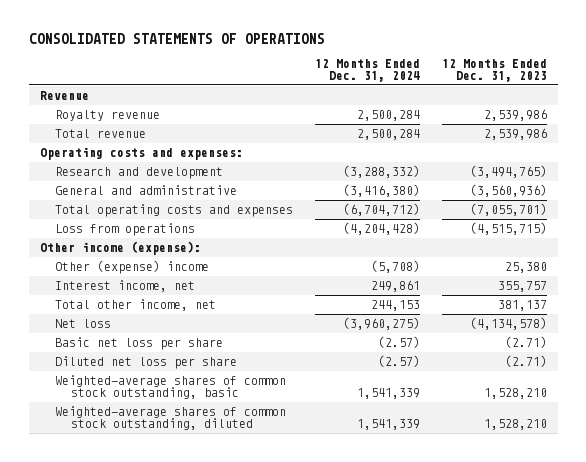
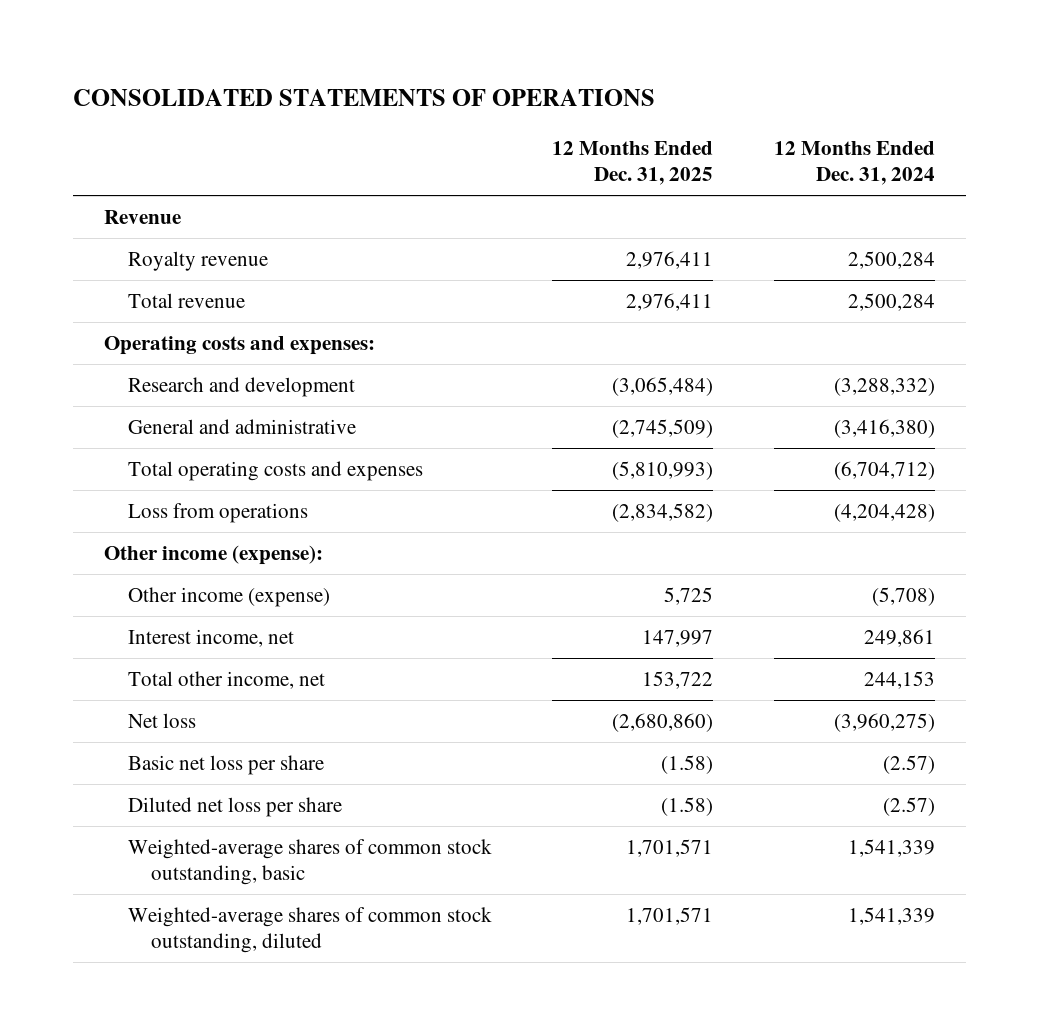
- | 12 Months Ended Dec. 31, 2024 | 12 Months Ended Dec. 31, 2023
+ | 12 Months Ended Dec. 31, 2025 | 12 Months Ended Dec. 31, 2024
- Other (expense) income | (5,708) | 25,380
+ Other income (expense) | 5,725 | (5,708)

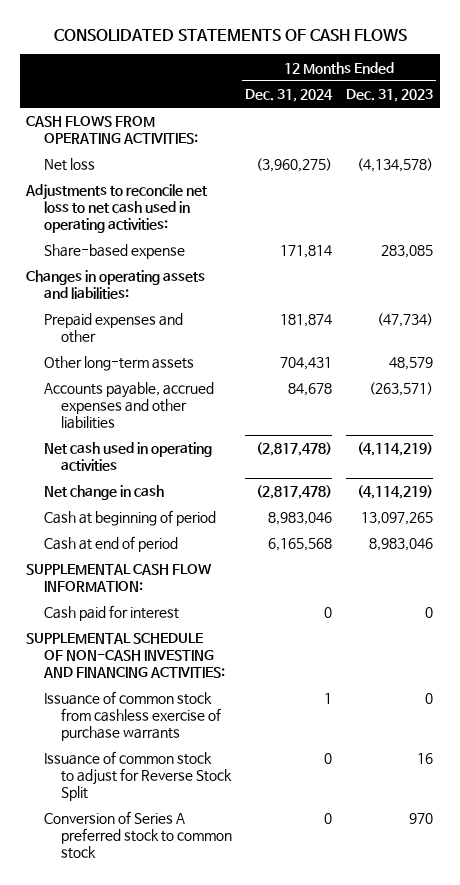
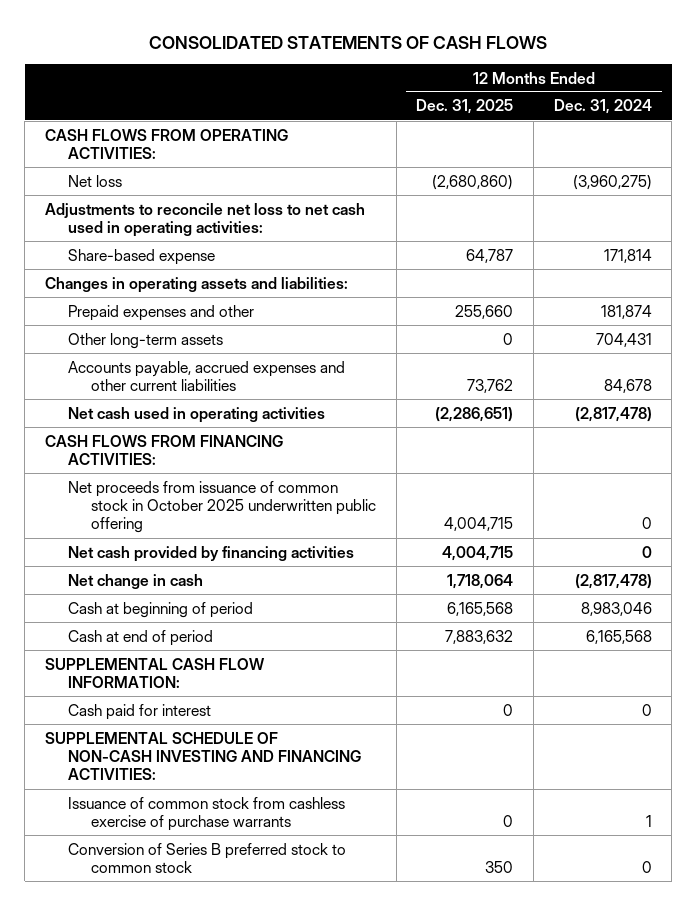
- | 12 Months Ended Dec. 31, 2024 | 12 Months Ended Dec. 31, 2023
+ | 12 Months Ended Dec. 31, 2025 | 12 Months Ended Dec. 31, 2024
- Accounts payable, accrued expenses and other liabilities | 84,678 | (263,571)
+ Accounts payable, accrued expenses and other current liabilities | 73,762 | 84,678
+ CASH FLOWS FROM FINANCING ACTIVITIES:
+ Net proceeds from issuance of common stock in October 2025 underwritten public offering | 4,004,715 | 0
+ Net cash provided by financing activities | 4,004,715 | 0
- Issuance of common stock to adjust for Reverse Stock Split | 0 | 16
- Conversion of Series A preferred stock to common stock | 0 | 970
+ Conversion of Series B preferred stock to common stock | 350 | 0

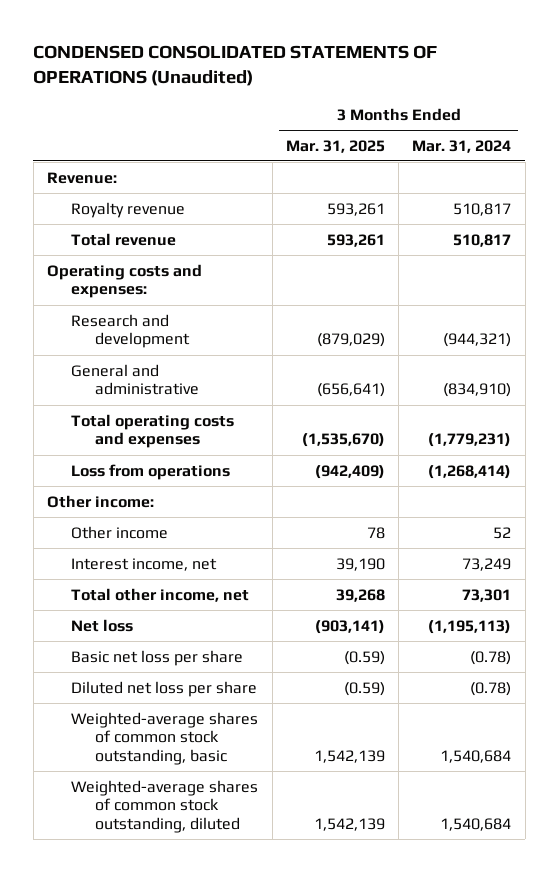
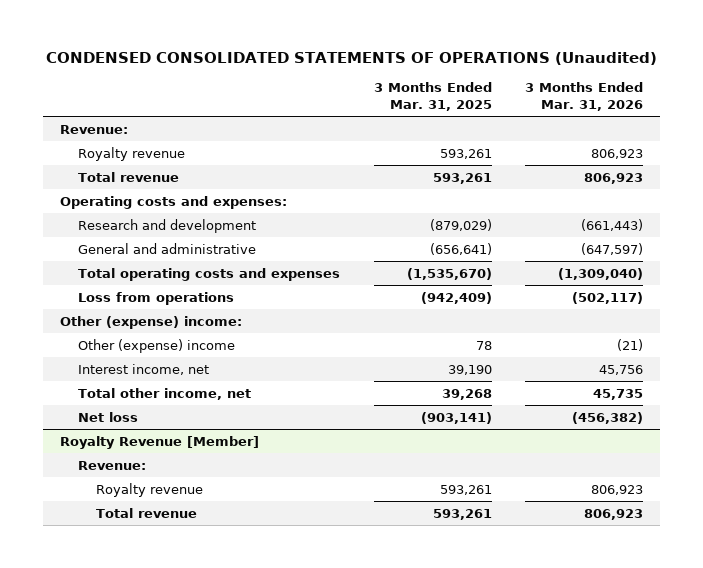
- | 3 Months Ended Mar. 31, 2025 | 3 Months Ended Mar. 31, 2024
+ | 3 Months Ended Mar. 31, 2025 | 3 Months Ended Mar. 31, 2026
- Other income:
- Other income | 78 | 52
+ Other (expense) income:
+ Other (expense) income | 78 | (21)
- Basic net loss per share | (0.59) | (0.78)
- Diluted net loss per share | (0.59) | (0.78)
- Weighted-average shares of common stock outstanding, basic | 1,542,139 | 1,540,684
- Weighted-average shares of common stock outstanding, diluted | 1,542,139 | 1,540,684
+ Royalty Revenue [Member]
+ Revenue:
+ Royalty revenue | 593,261 | 806,923
+ Total revenue | 593,261 | 806,923

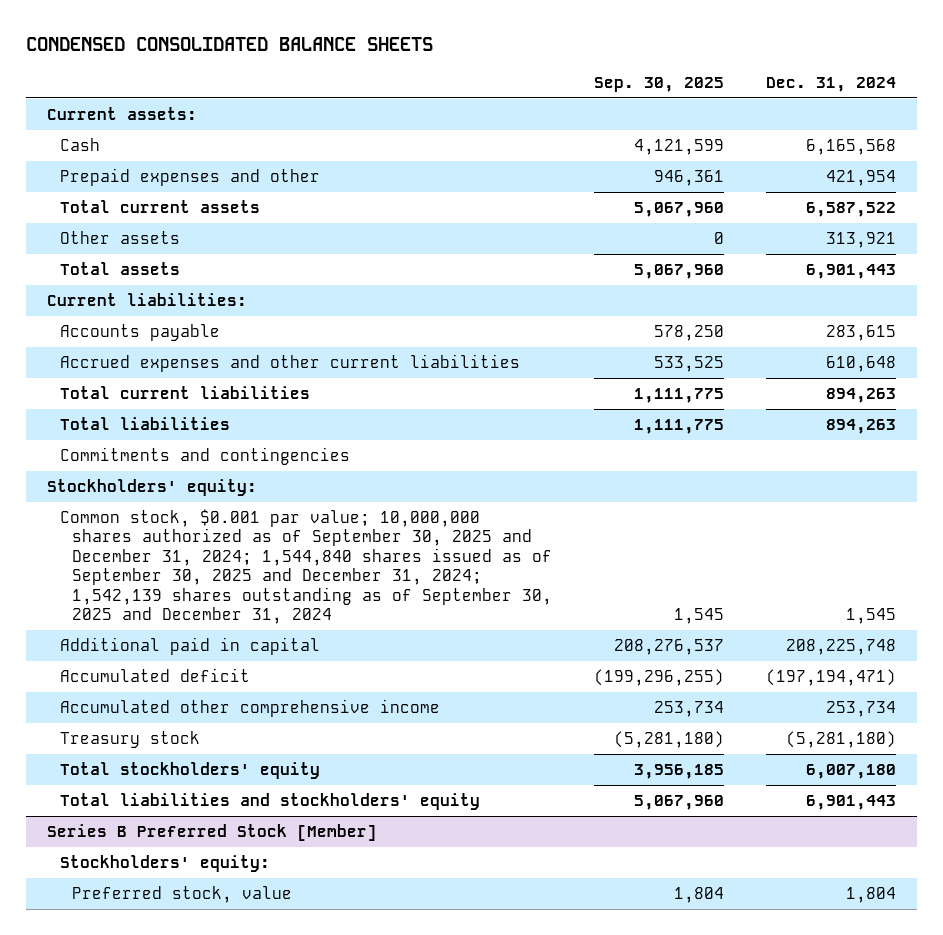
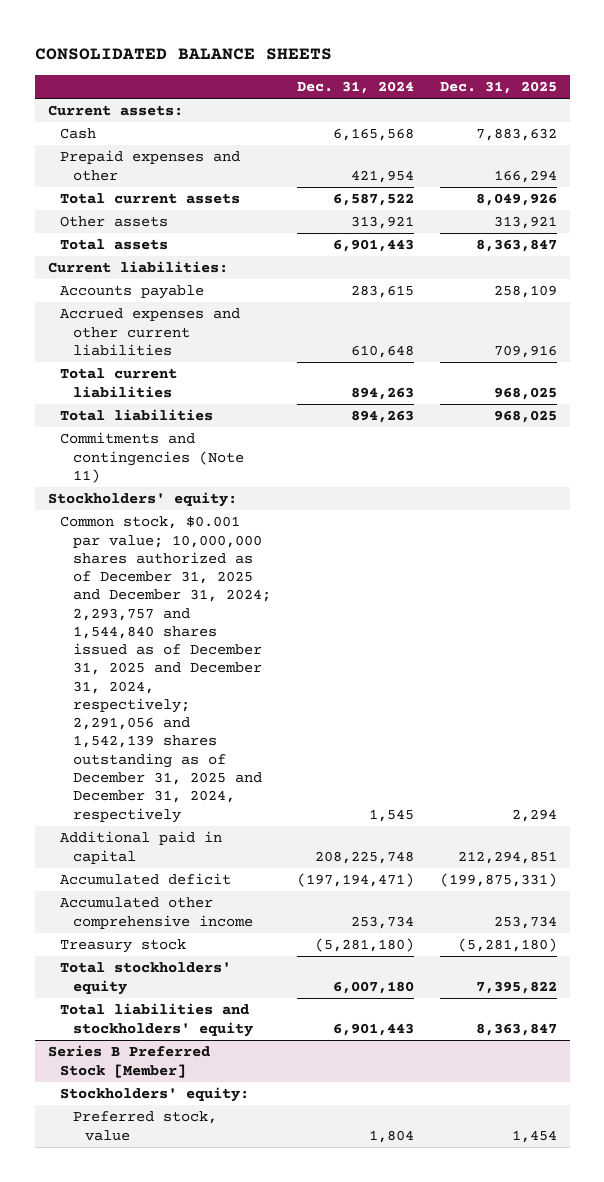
- CONDENSED CONSOLIDATED BALANCE SHEETS
+ CONSOLIDATED BALANCE SHEETS
- | Sep. 30, 2025 | Dec. 31, 2024
+ | Dec. 31, 2024 | Dec. 31, 2025
- Commitments and contingencies
+ Commitments and contingencies (Note 11)
- Common stock, $0.001 par value; 10,000,000 shares authorized as of September 30, 2025 and December 31, 2024; 1,544,840 shares issued as of September 30, 2025 and December 31, 2024; 1,542,139 shares outstanding as of September 30, 2025 and December 31, 2024 | 1,545 | 1,545
+ Common stock, $0.001 par value; 10,000,000 shares authorized as of December 31, 2025 and December 31, 2024; 2,293,757 and 1,544,840 shares issued as of December 31, 2025 and December 31, 2024, respectively; 2,291,056 and 1,542,139 shares outstanding as of December 31, 2025 and December 31, 2024, respectively | 1,545 | 2,294

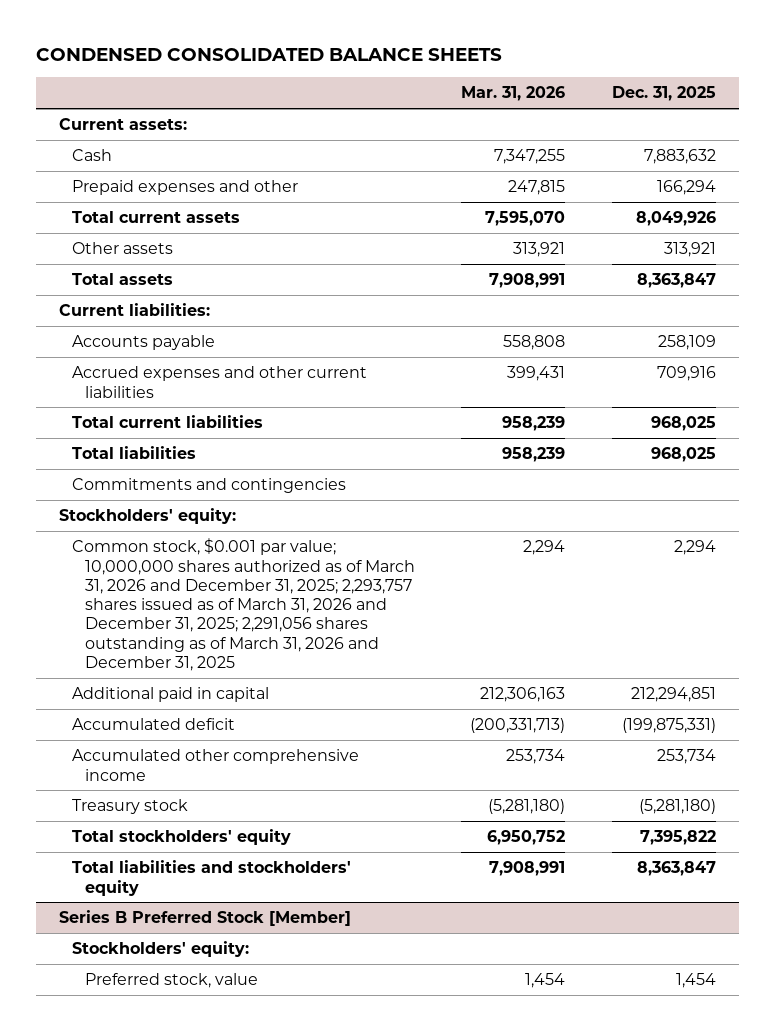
- CONSOLIDATED BALANCE SHEETS
+ CONDENSED CONSOLIDATED BALANCE SHEETS
- | Dec. 31, 2024 | Dec. 31, 2025
+ | Mar. 31, 2026 | Dec. 31, 2025
- Commitments and contingencies (Note 11)
+ Commitments and contingencies
- Common stock, $0.001 par value; 10,000,000 shares authorized as of December 31, 2025 and December 31, 2024; 2,293,757 and 1,544,840 shares issued as of December 31, 2025 and December 31, 2024, respectively; 2,291,056 and 1,542,139 shares outstanding as of December 31, 2025 and December 31, 2024, respectively | 1,545 | 2,294
+ Common stock, $0.001 par value; 10,000,000 shares authorized as of March 31, 2026 and December 31, 2025; 2,293,757 shares issued as of March 31, 2026 and December 31, 2025; 2,291,056 shares outstanding as of March 31, 2026 and December 31, 2025 | 2,294 | 2,294

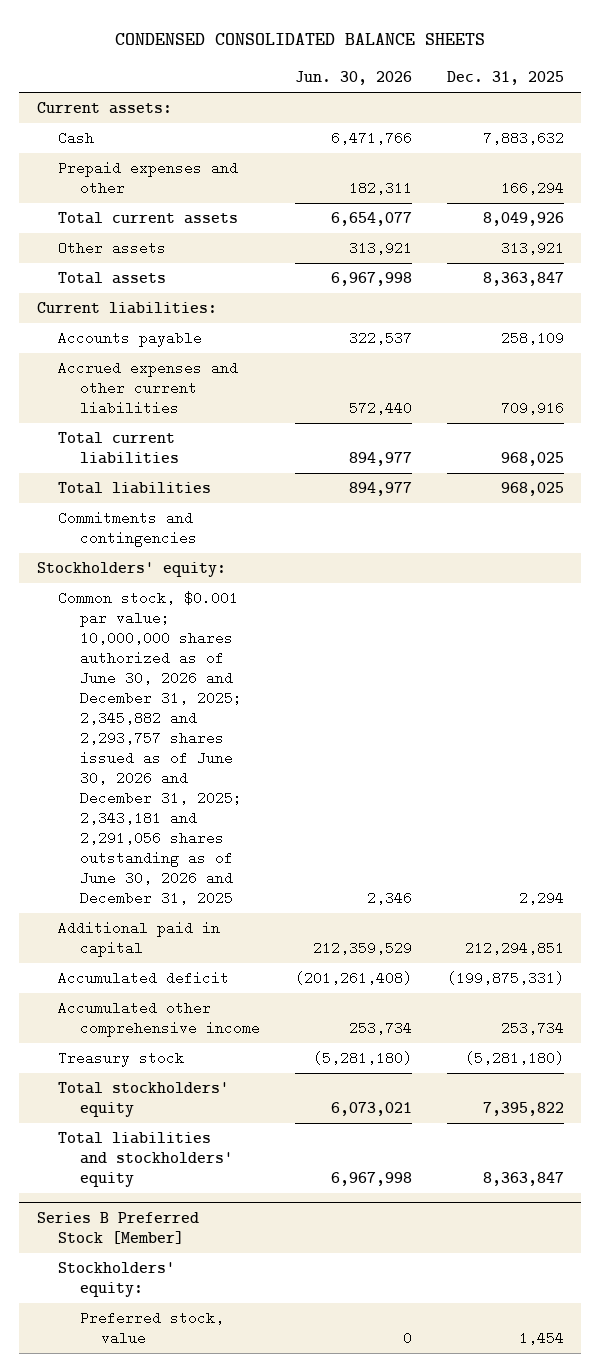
- | Mar. 31, 2026 | Dec. 31, 2025
+ | Jun. 30, 2026 | Dec. 31, 2025
- Common stock, $0.001 par value; 10,000,000 shares authorized as of March 31, 2026 and December 31, 2025; 2,293,757 shares issued as of March 31, 2026 and December 31, 2025; 2,291,056 shares outstanding as of March 31, 2026 and December 31, 2025 | 2,294 | 2,294
+ Common stock, $0.001 par value; 10,000,000 shares authorized as of June 30, 2026 and December 31, 2025; 2,345,882 and 2,293,757 shares issued as of June 30, 2026 and December 31, 2025; 2,343,181 and 2,291,056 shares outstanding as of June 30, 2026 and December 31, 2025 | 2,346 | 2,294

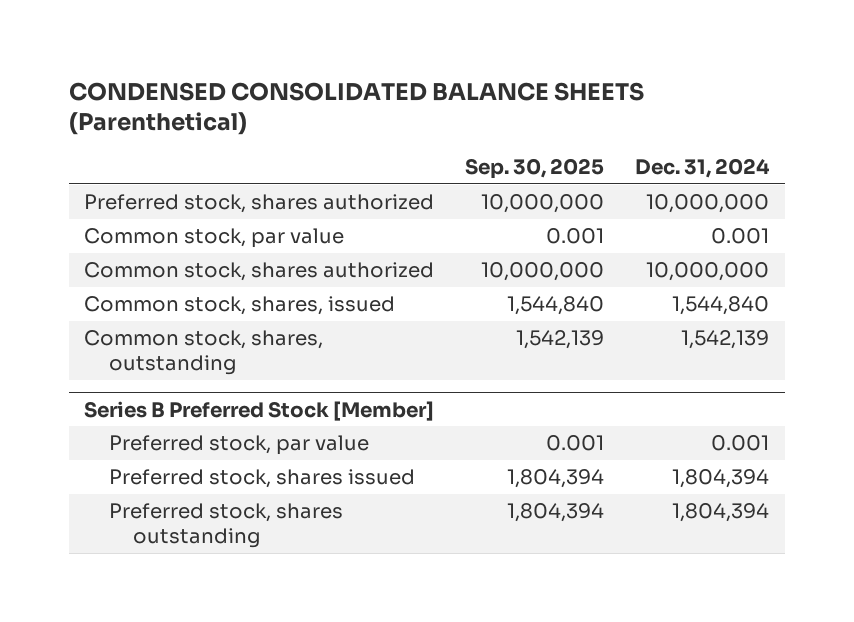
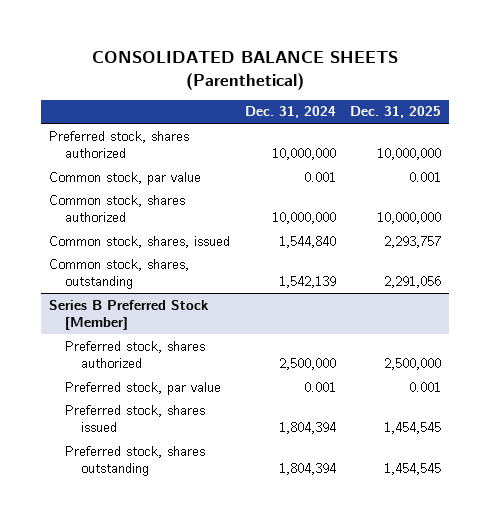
- CONDENSED CONSOLIDATED BALANCE SHEETS (Parenthetical)
+ CONSOLIDATED BALANCE SHEETS (Parenthetical)
- | Sep. 30, 2025 | Dec. 31, 2024
+ | Dec. 31, 2024 | Dec. 31, 2025
@ Series B Preferred Stock [Member]
+ Preferred stock, shares authorized | 2,500,000 | 2,500,000

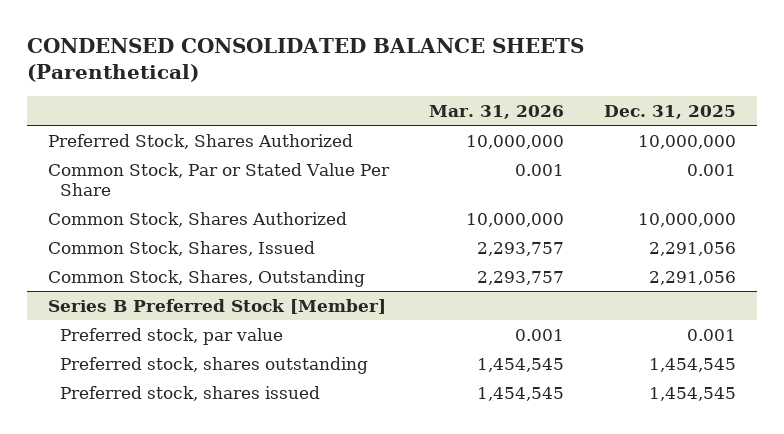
- CONSOLIDATED BALANCE SHEETS (Parenthetical)
+ CONDENSED CONSOLIDATED BALANCE SHEETS (Parenthetical)
- | Dec. 31, 2024 | Dec. 31, 2025
+ | Mar. 31, 2026 | Dec. 31, 2025
- Preferred stock, shares authorized | 10,000,000 | 10,000,000
- Common stock, par value | 0.001 | 0.001
- Common stock, shares authorized | 10,000,000 | 10,000,000
- Common stock, shares, issued | 1,544,840 | 2,293,757
- Common stock, shares, outstanding | 1,542,139 | 2,291,056
+ Preferred Stock, Shares Authorized | 10,000,000 | 10,000,000
+ Common Stock, Par or Stated Value Per Share | 0.001 | 0.001
+ Common Stock, Shares Authorized | 10,000,000 | 10,000,000
+ Common Stock, Shares, Issued | 2,293,757 | 2,291,056
+ Common Stock, Shares, Outstanding | 2,293,757 | 2,291,056
@ Series B Preferred Stock [Member]
- Preferred stock, shares authorized | 2,500,000 | 2,500,000
moved down: Preferred stock, shares issued | 1,454,545 | 1,454,545

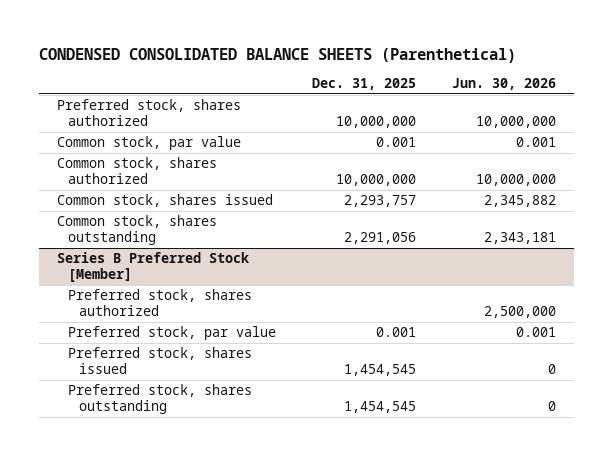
- | Mar. 31, 2026 | Dec. 31, 2025
+ | Dec. 31, 2025 | Jun. 30, 2026
- Preferred Stock, Shares Authorized | 10,000,000 | 10,000,000
- Common Stock, Par or Stated Value Per Share | 0.001 | 0.001
- Common Stock, Shares Authorized | 10,000,000 | 10,000,000
- Common Stock, Shares, Issued | 2,293,757 | 2,291,056
- Common Stock, Shares, Outstanding | 2,293,757 | 2,291,056
+ Preferred stock, shares authorized | 10,000,000 | 10,000,000
+ Common stock, par value | 0.001 | 0.001
+ Common stock, shares authorized | 10,000,000 | 10,000,000
+ Common stock, shares issued | 2,293,757 | 2,345,882
+ Common stock, shares outstanding | 2,291,056 | 2,343,181
@ Series B Preferred Stock [Member]
+ Preferred stock, shares authorized | | 2,500,000
moved down: Preferred stock, shares outstanding | 1,454,545 | 0

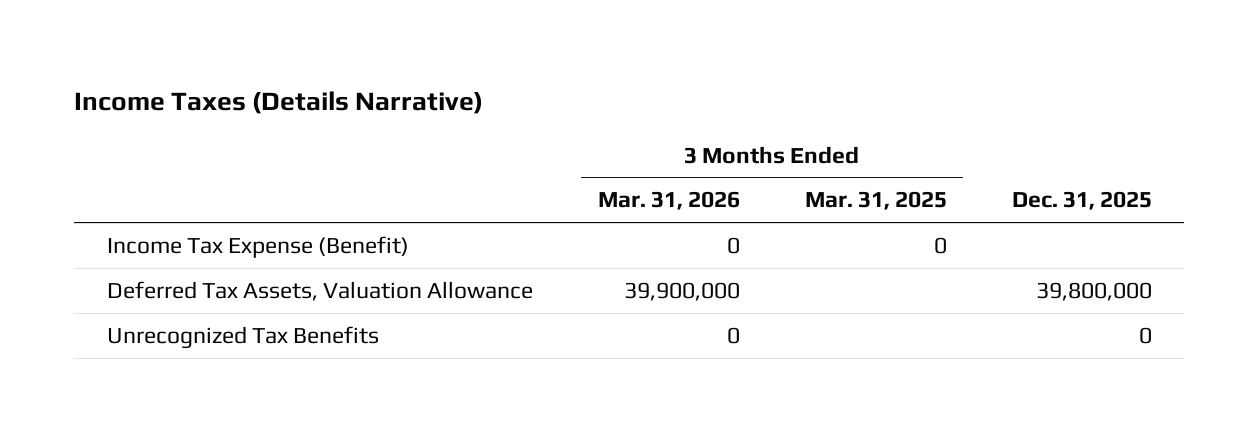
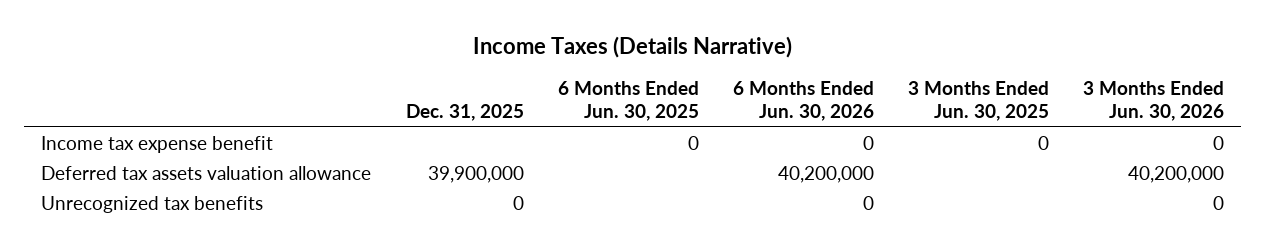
- | 3 Months Ended Mar. 31, 2026 | 3 Months Ended Mar. 31, 2025 | Dec. 31, 2025
+ | Dec. 31, 2025 | 6 Months Ended Jun. 30, 2025 | 6 Months Ended Jun. 30, 2026 | 3 Months Ended Jun. 30, 2025 | 3 Months Ended Jun. 30, 2026
- Income Tax Expense (Benefit) | 0 | 0 |
- Deferred Tax Assets, Valuation Allowance | 39,900,000 | | 39,800,000
- Unrecognized Tax Benefits | 0 | | 0
+ Income tax expense benefit | | 0 | 0 | 0 | 0
+ Deferred tax assets valuation allowance | 39,900,000 | | 40,200,000 | | 40,200,000
+ Unrecognized tax benefits | 0 | | 0 | | 0

